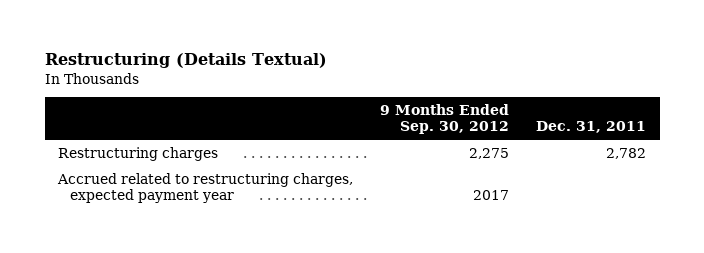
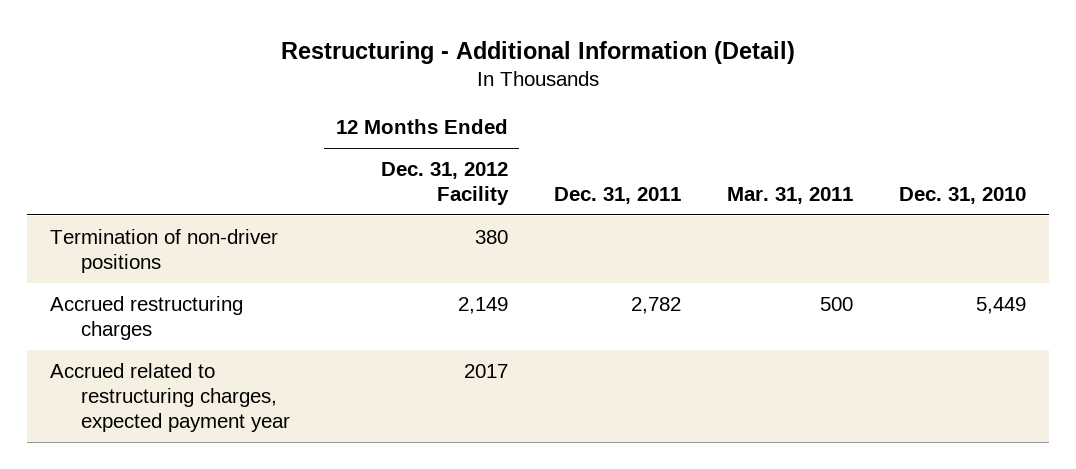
- Restructuring (Details Textual)
+ Restructuring - Additional Information (Detail)
- | 9 Months Ended Sep. 30, 2012 | Dec. 31, 2011
+ | 12 Months Ended Dec. 31, 2012 Facility | Dec. 31, 2011 | Mar. 31, 2011 | Dec. 31, 2010
- Restructuring charges | 2,275 | 2,782
+ Termination of non-driver positions | 380 | | |
+ Accrued restructuring charges | 2,149 | 2,782 | 500 | 5,449

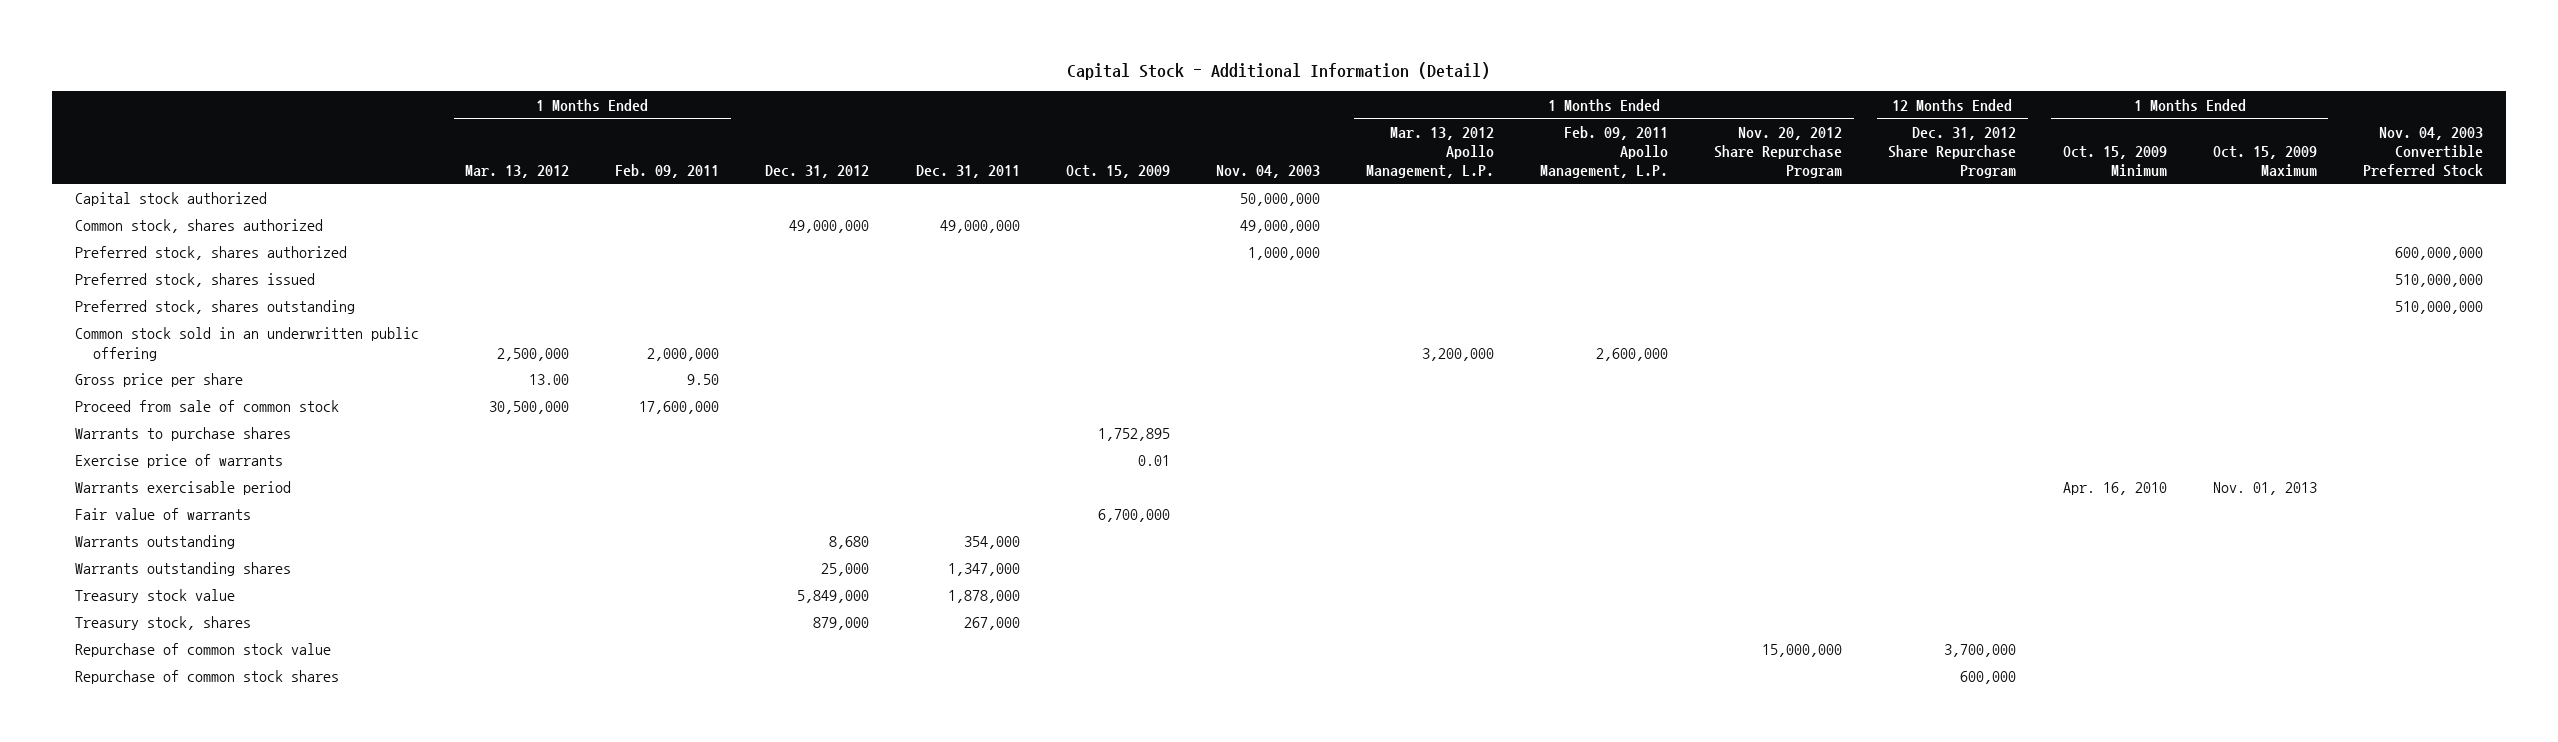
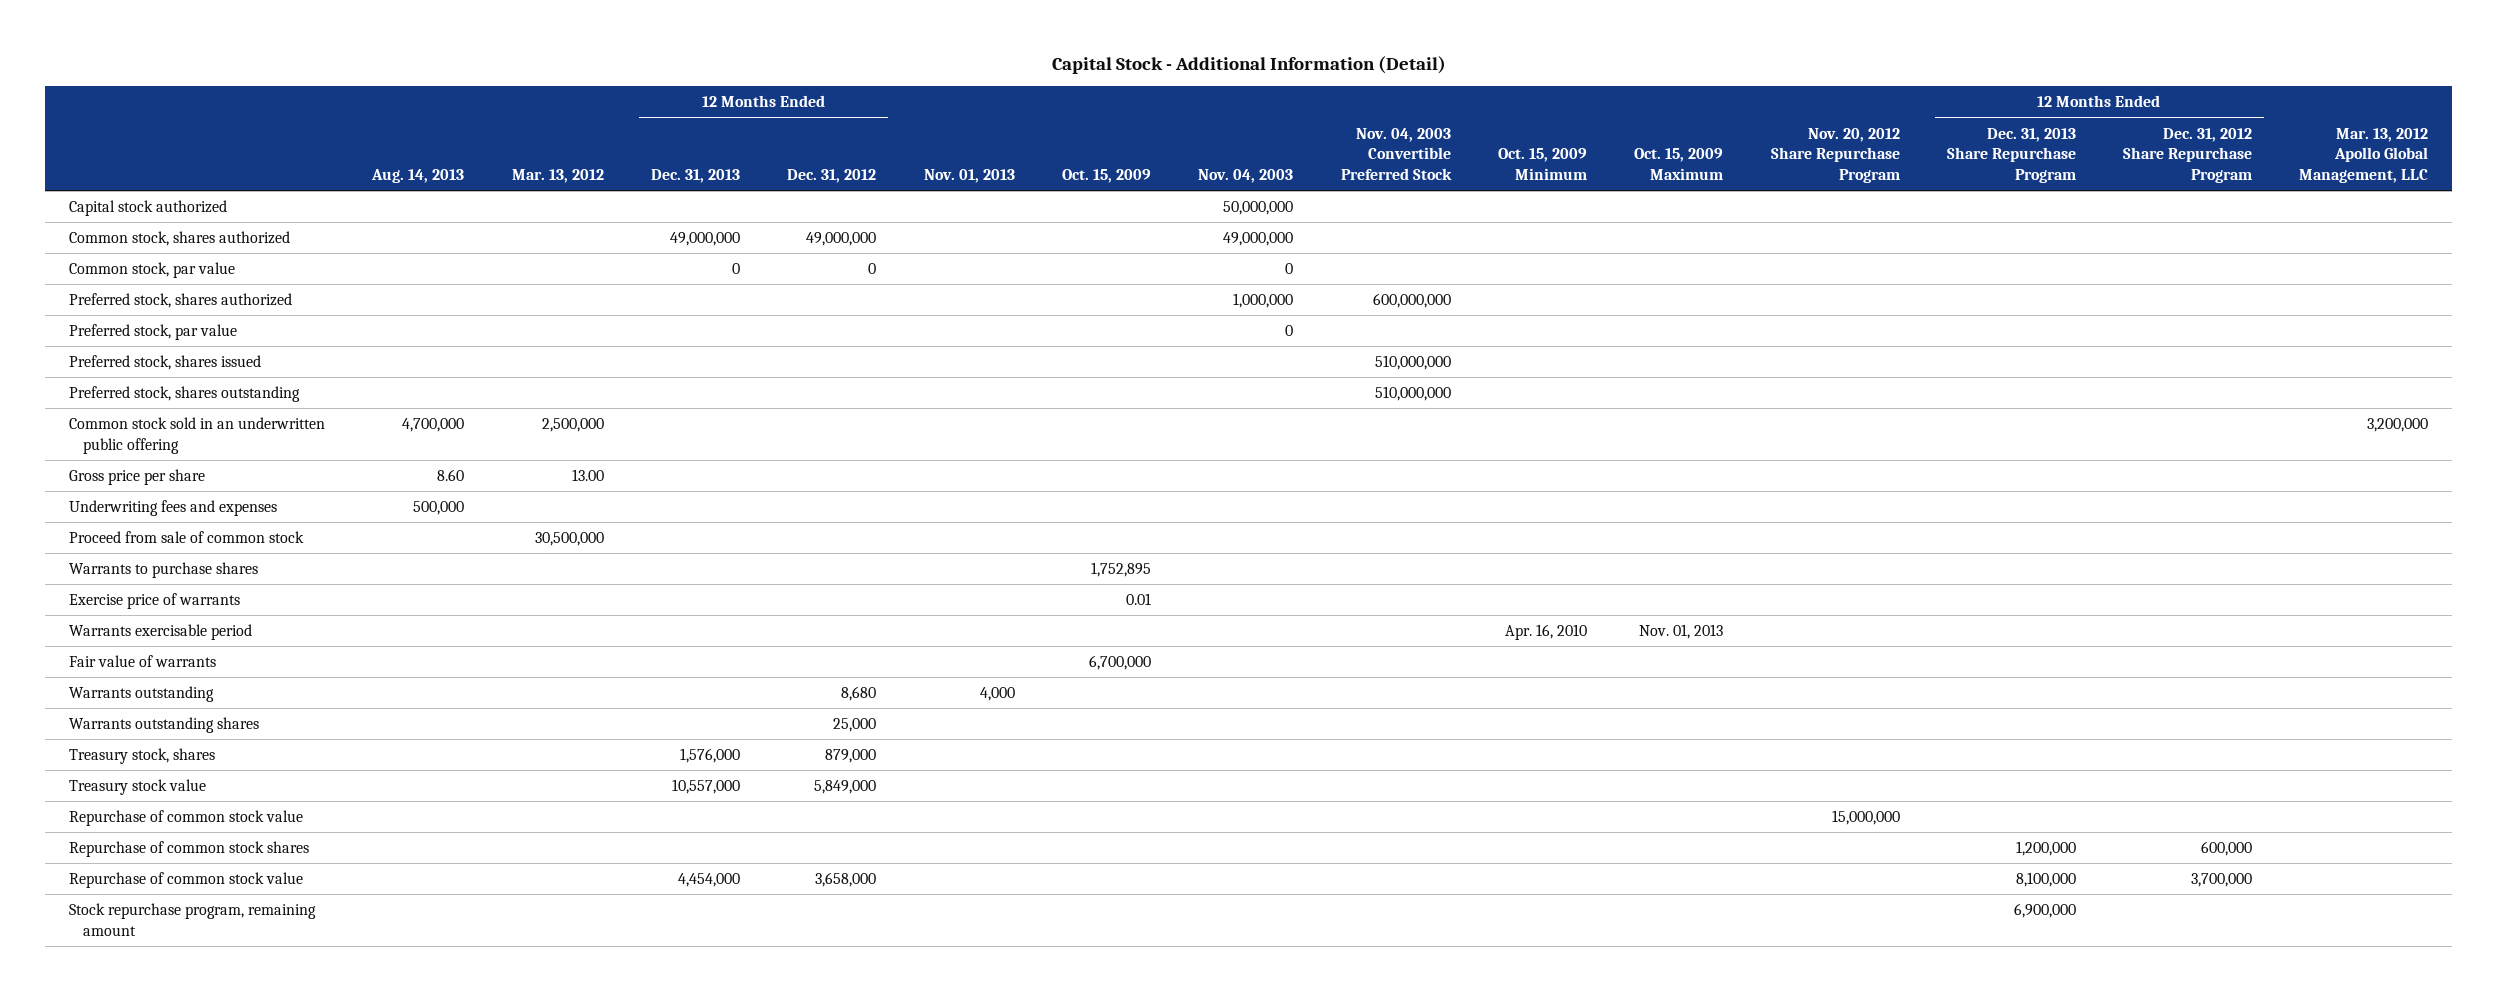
- | 1 Months Ended Mar. 13, 2012 | 1 Months Ended Feb. 09, 2011 | Dec. 31, 2012 | Dec. 31, 2011 | Oct. 15, 2009 | Nov. 04, 2003 | 1 Months Ended Mar. 13, 2012 Apollo Management, L.P. | 1 Months Ended Feb. 09, 2011 Apollo Management, L.P. | 1 Months Ended Nov. 20, 2012 Share Repurchase Program | 12 Months Ended Dec. 31, 2012 Share Repurchase Program | 1 Months Ended Oct. 15, 2009 Minimum | 1 Months Ended Oct. 15, 2009 Maximum | Nov. 04, 2003 Convertible Preferred Stock
+ | Aug. 14, 2013 | Mar. 13, 2012 | 12 Months Ended Dec. 31, 2013 | 12 Months Ended Dec. 31, 2012 | Nov. 01, 2013 | Oct. 15, 2009 | Nov. 04, 2003 | Nov. 04, 2003 Convertible Preferred Stock | Oct. 15, 2009 Minimum | Oct. 15, 2009 Maximum | Nov. 20, 2012 Share Repurchase Program | 12 Months Ended Dec. 31, 2013 Share Repurchase Program | 12 Months Ended Dec. 31, 2012 Share Repurchase Program | Mar. 13, 2012 Apollo Global Management, LLC
+ Common stock, par value | | | 0 | 0 | | | 0 | | | | | | |
+ Preferred stock, par value | | | | | | | 0 | | | | | | |
+ Underwriting fees and expenses | 500,000 | | | | | | | | | | | | |
moved down: Treasury stock value | | | 10,557,000 | 5,849,000 | | | | | | | | | |
+ Repurchase of common stock value | | | | | | | | | | | 15,000,000 | | |
moved down: Repurchase of common stock value | | | 4,454,000 | 3,658,000 | | | | | | | | 8,100,000 | 3,700,000 |
+ Stock repurchase program, remaining amount | | | | | | | | | | | | 6,900,000 | |

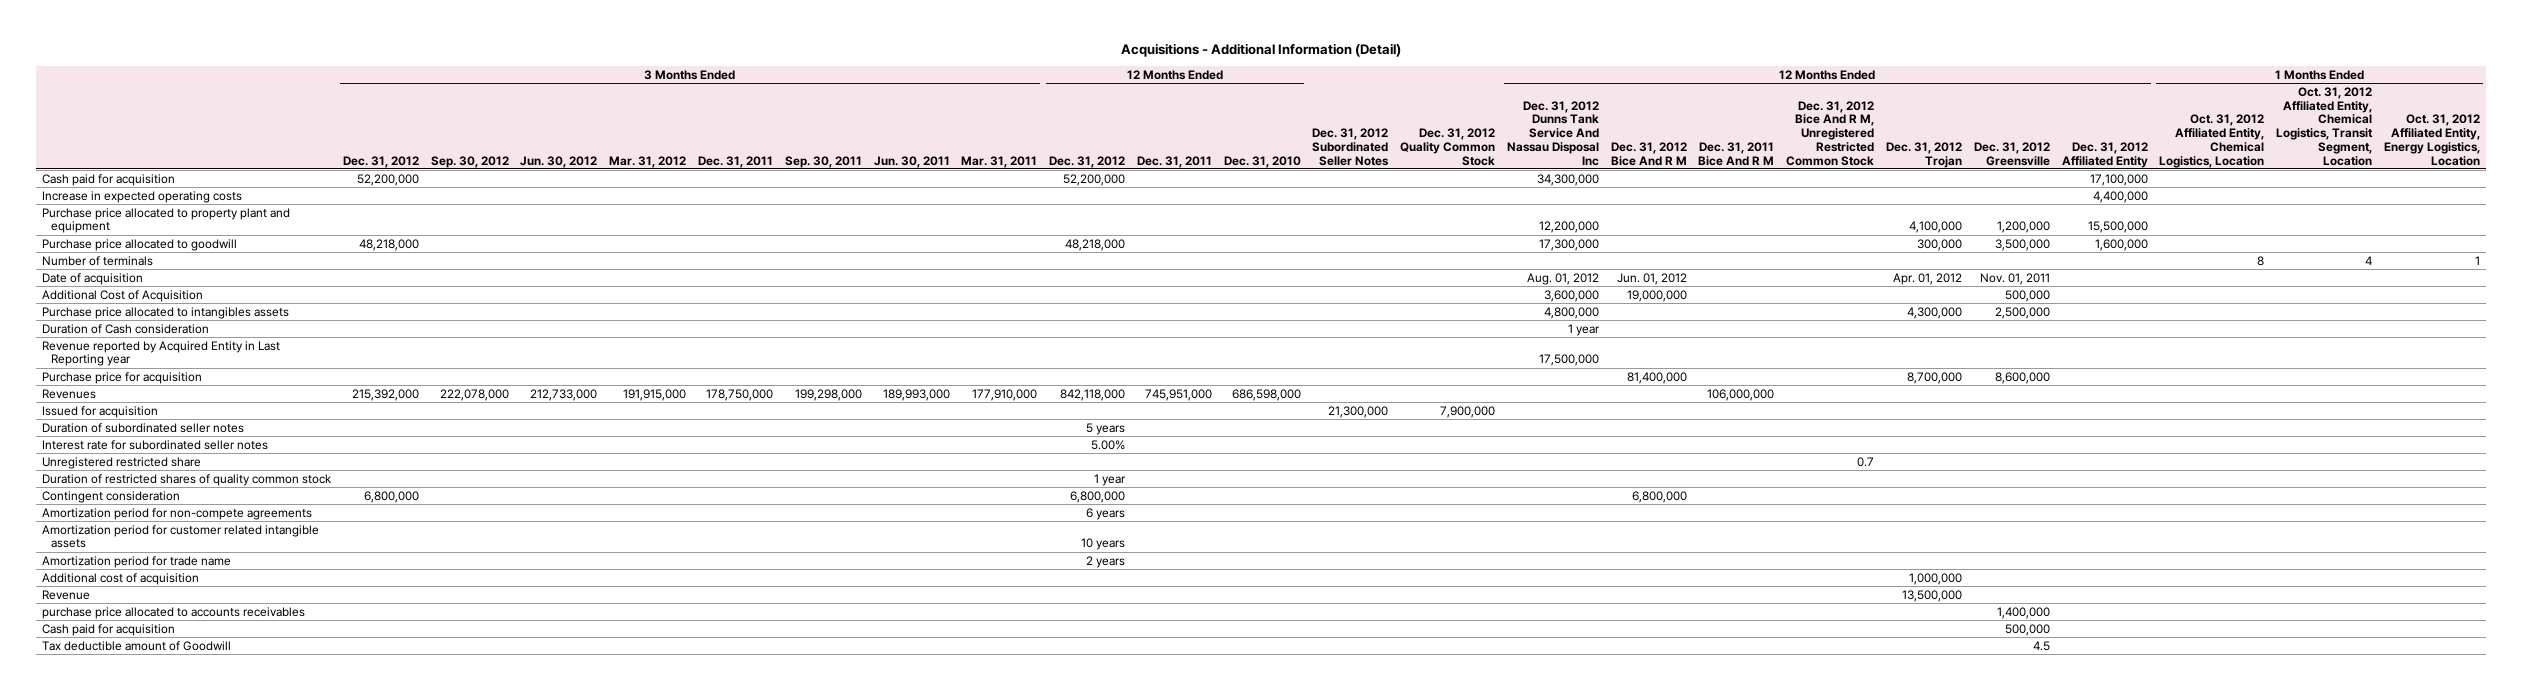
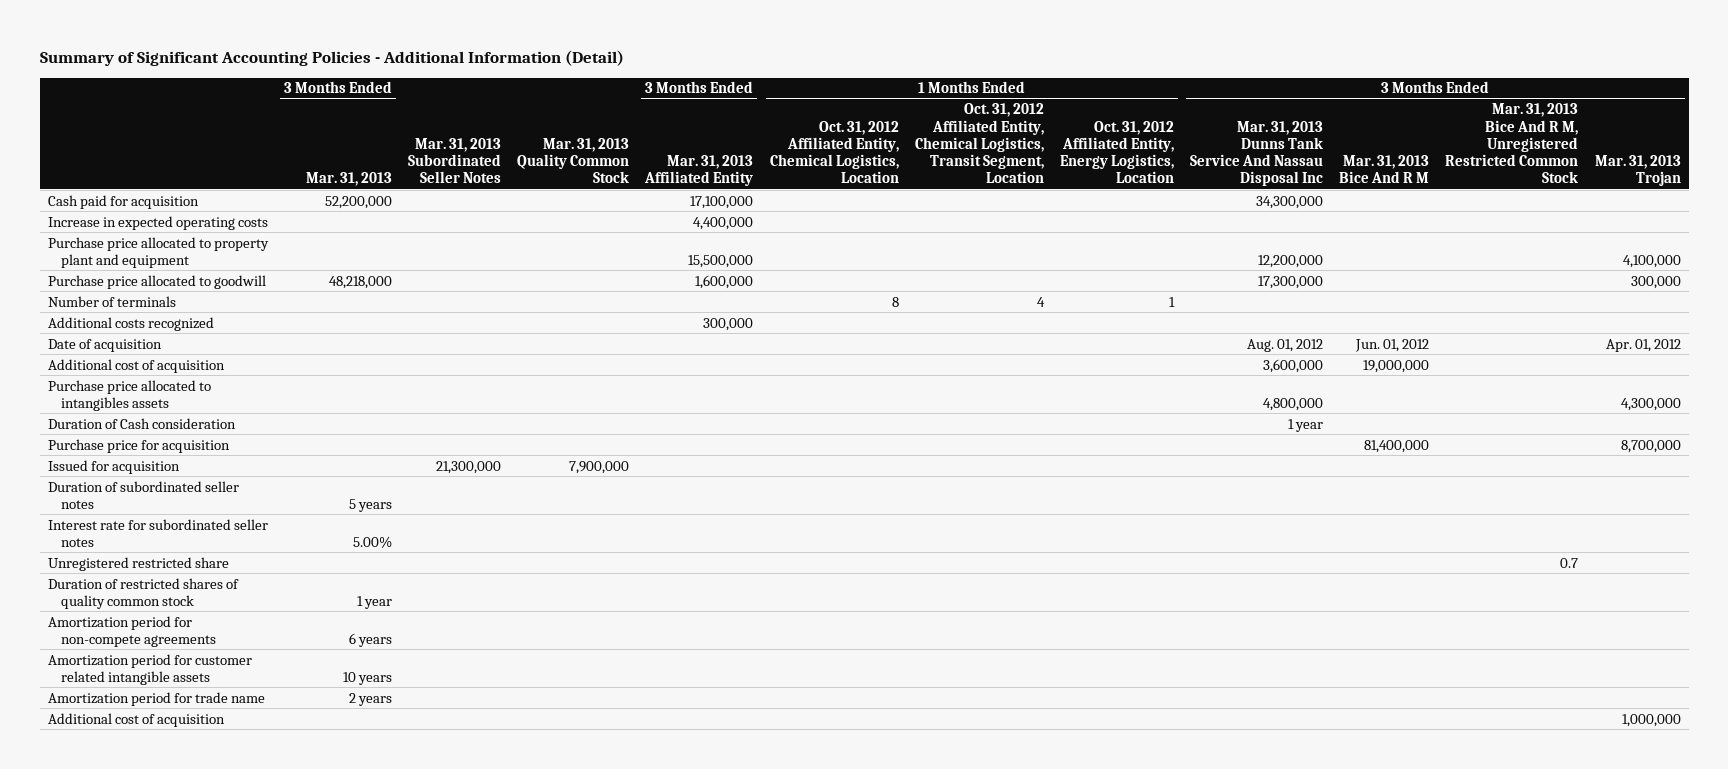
- Acquisitions - Additional Information (Detail)
+ Summary of Significant Accounting Policies - Additional Information (Detail)
- | 3 Months Ended Dec. 31, 2012 | 3 Months Ended Sep. 30, 2012 | 3 Months Ended Jun. 30, 2012 | 3 Months Ended Mar. 31, 2012 | 3 Months Ended Dec. 31, 2011 | 3 Months Ended Sep. 30, 2011 | 3 Months Ended Jun. 30, 2011 | 3 Months Ended Mar. 31, 2011 | 12 Months Ended Dec. 31, 2012 | 12 Months Ended Dec. 31, 2011 | 12 Months Ended Dec. 31, 2010 | Dec. 31, 2012 Subordinated Seller Notes | Dec. 31, 2012 Quality Common Stock | 12 Months Ended Dec. 31, 2012 Dunns Tank Service And Nassau Disposal Inc | 12 Months Ended Dec. 31, 2012 Bice And R M | 12 Months Ended Dec. 31, 2011 Bice And R M | 12 Months Ended Dec. 31, 2012 Bice And R M, Unregistered Restricted Common Stock | 12 Months Ended Dec. 31, 2012 Trojan | 12 Months Ended Dec. 31, 2012 Greensville | 12 Months Ended Dec. 31, 2012 Affiliated Entity | 1 Months Ended Oct. 31, 2012 Affiliated Entity, Chemical Logistics, Location | 1 Months Ended Oct. 31, 2012 Affiliated Entity, Chemical Logistics, Transit Segment, Location | 1 Months Ended Oct. 31, 2012 Affiliated Entity, Energy Logistics, Location
+ | 3 Months Ended Mar. 31, 2013 | Mar. 31, 2013 Subordinated Seller Notes | Mar. 31, 2013 Quality Common Stock | 3 Months Ended Mar. 31, 2013 Affiliated Entity | 1 Months Ended Oct. 31, 2012 Affiliated Entity, Chemical Logistics, Location | 1 Months Ended Oct. 31, 2012 Affiliated Entity, Chemical Logistics, Transit Segment, Location | 1 Months Ended Oct. 31, 2012 Affiliated Entity, Energy Logistics, Location | 3 Months Ended Mar. 31, 2013 Dunns Tank Service And Nassau Disposal Inc | 3 Months Ended Mar. 31, 2013 Bice And R M | 3 Months Ended Mar. 31, 2013 Bice And R M, Unregistered Restricted Common Stock | 3 Months Ended Mar. 31, 2013 Trojan
+ Additional costs recognized | | | | 300,000 | | | | | | |
- Additional Cost of Acquisition | | | | | | | | | | | | | | 3,600,000 | 19,000,000 | | | | 500,000 | | | |
+ Additional cost of acquisition | | | | | | | | 3,600,000 | 19,000,000 | |
- Revenue reported by Acquired Entity in Last Reporting year | | | | | | | | | | | | | | 17,500,000 | | | | | | | | |
- Revenues | 215,392,000 | 222,078,000 | 212,733,000 | 191,915,000 | 178,750,000 | 199,298,000 | 189,993,000 | 177,910,000 | 842,118,000 | 745,951,000 | 686,598,000 | | | | | 106,000,000 | | | | | | |
- Contingent consideration | 6,800,000 | | | | | | | | 6,800,000 | | | | | | 6,800,000 | | | | | | | |
- Revenue | | | | | | | | | | | | | | | | | | 13,500,000 | | | | |
- purchase price allocated to accounts receivables | | | | | | | | | | | | | | | | | | | 1,400,000 | | | |
- Cash paid for acquisition | | | | | | | | | | | | | | | | | | | 500,000 | | | |
- Tax deductible amount of Goodwill | | | | | | | | | | | | | | | | | | | 4.5 | | | |

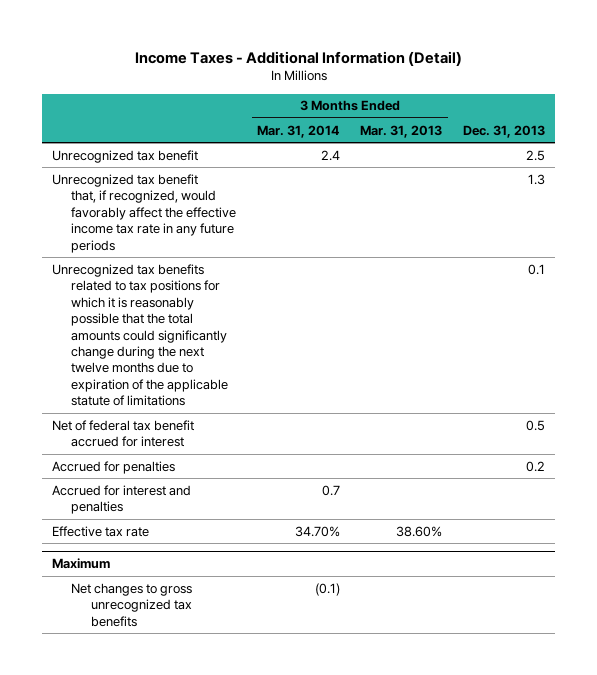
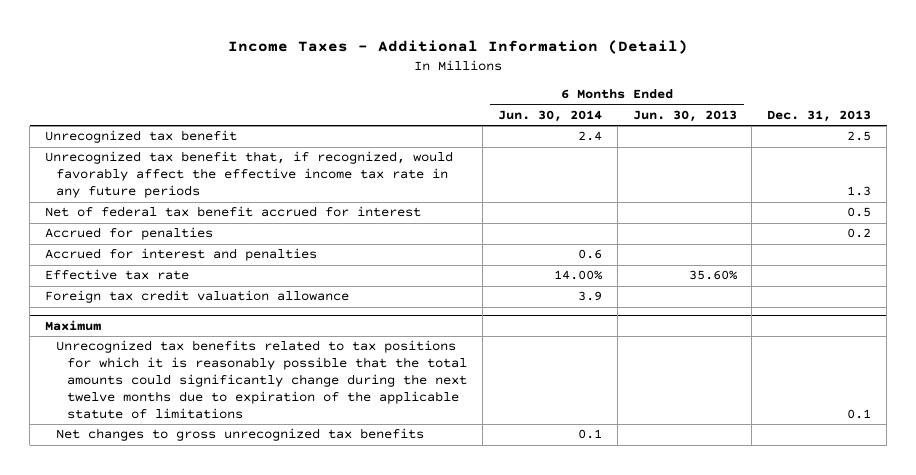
- | 3 Months Ended Mar. 31, 2014 | 3 Months Ended Mar. 31, 2013 | Dec. 31, 2013
+ | 6 Months Ended Jun. 30, 2014 | 6 Months Ended Jun. 30, 2013 | Dec. 31, 2013
- Unrecognized tax benefits related to tax positions for which it is reasonably possible that the total amounts could significantly change during the next twelve months due to expiration of the applicable statute of limitations | | | 0.1
+ Foreign tax credit valuation allowance | 3.9 | |
@ Maximum
+ Unrecognized tax benefits related to tax positions for which it is reasonably possible that the total amounts could significantly change during the next twelve months due to expiration of the applicable statute of limitations | | | 0.1

